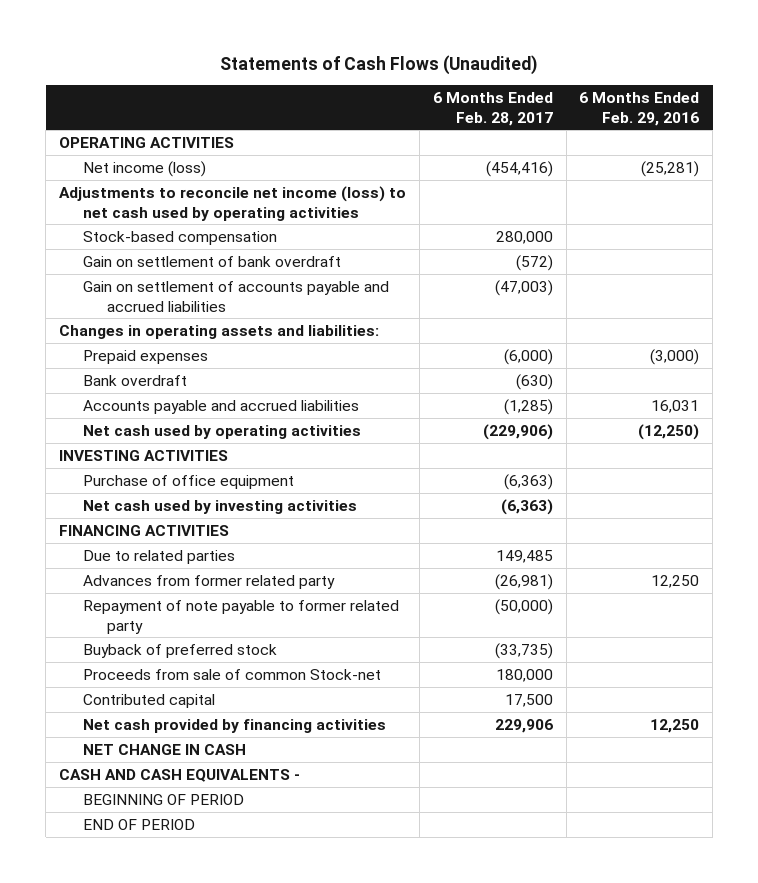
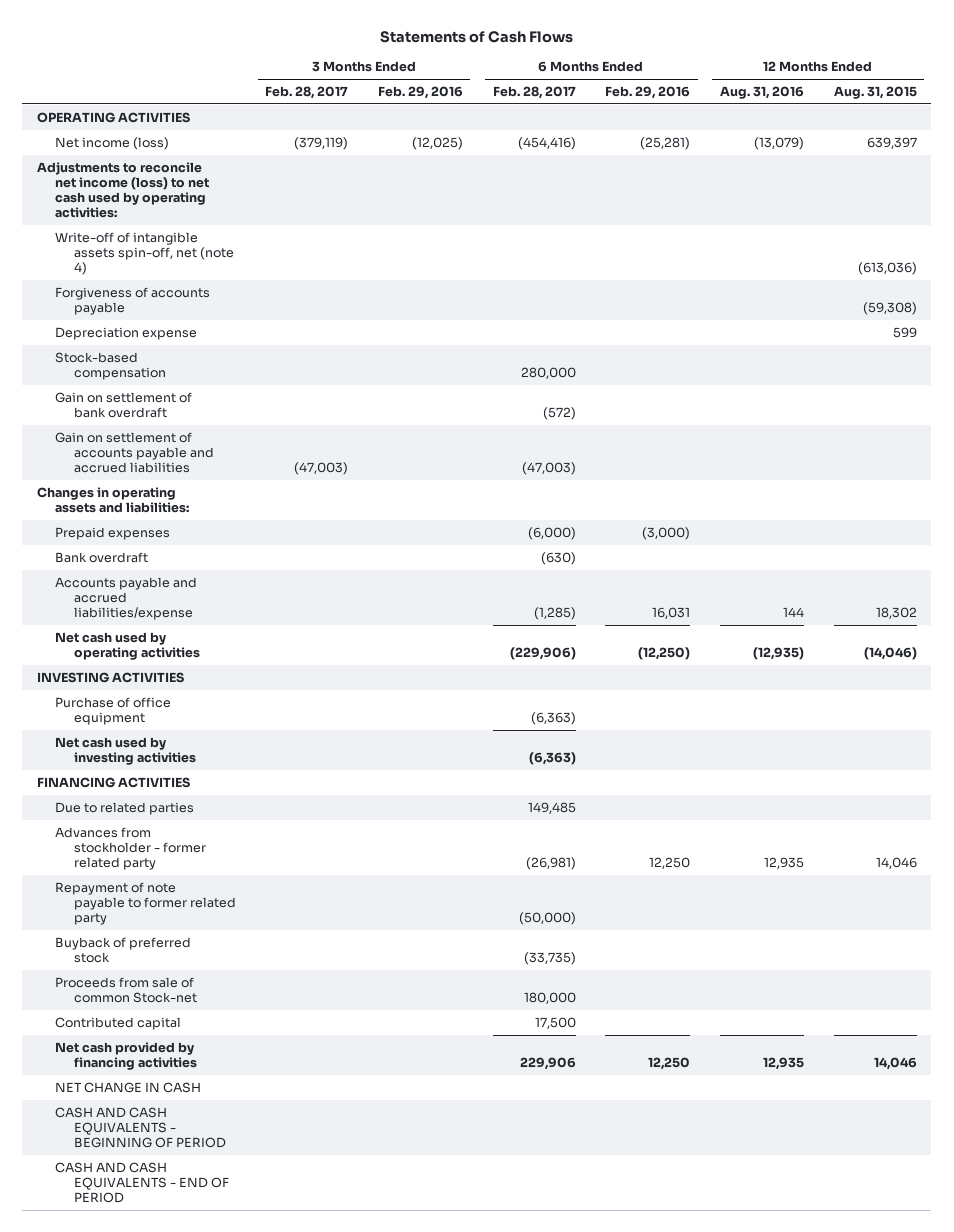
- Statements of Cash Flows (Unaudited)
+ Statements of Cash Flows
- | 6 Months Ended Feb. 28, 2017 | 6 Months Ended Feb. 29, 2016
+ | 3 Months Ended Feb. 28, 2017 | 3 Months Ended Feb. 29, 2016 | 6 Months Ended Feb. 28, 2017 | 6 Months Ended Feb. 29, 2016 | 12 Months Ended Aug. 31, 2016 | 12 Months Ended Aug. 31, 2015
- Adjustments to reconcile net income (loss) to net cash used by operating activities
+ Adjustments to reconcile net income (loss) to net cash used by operating activities:
+ Write-off of intangible assets spin-off, net (note 4) | | | | | | (613,036)
+ Forgiveness of accounts payable | | | | | | (59,308)
+ Depreciation expense | | | | | | 599
- Accounts payable and accrued liabilities | (1,285) | 16,031
+ Accounts payable and accrued liabilities/expense | | | (1,285) | 16,031 | 144 | 18,302
- Advances from former related party | (26,981) | 12,250
+ Advances from stockholder - former related party | | | (26,981) | 12,250 | 12,935 | 14,046
- CASH AND CASH EQUIVALENTS -
- BEGINNING OF PERIOD
- END OF PERIOD
+ CASH AND CASH EQUIVALENTS - BEGINNING OF PERIOD
+ CASH AND CASH EQUIVALENTS - END OF PERIOD

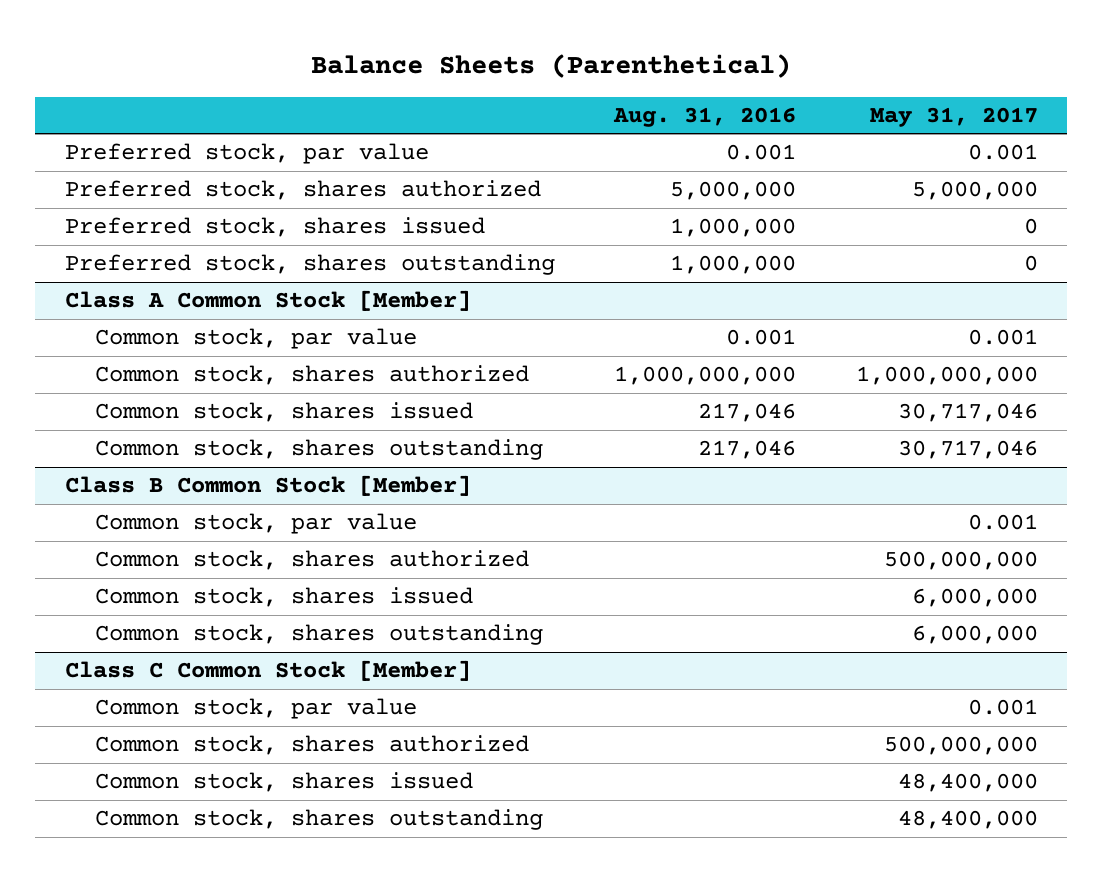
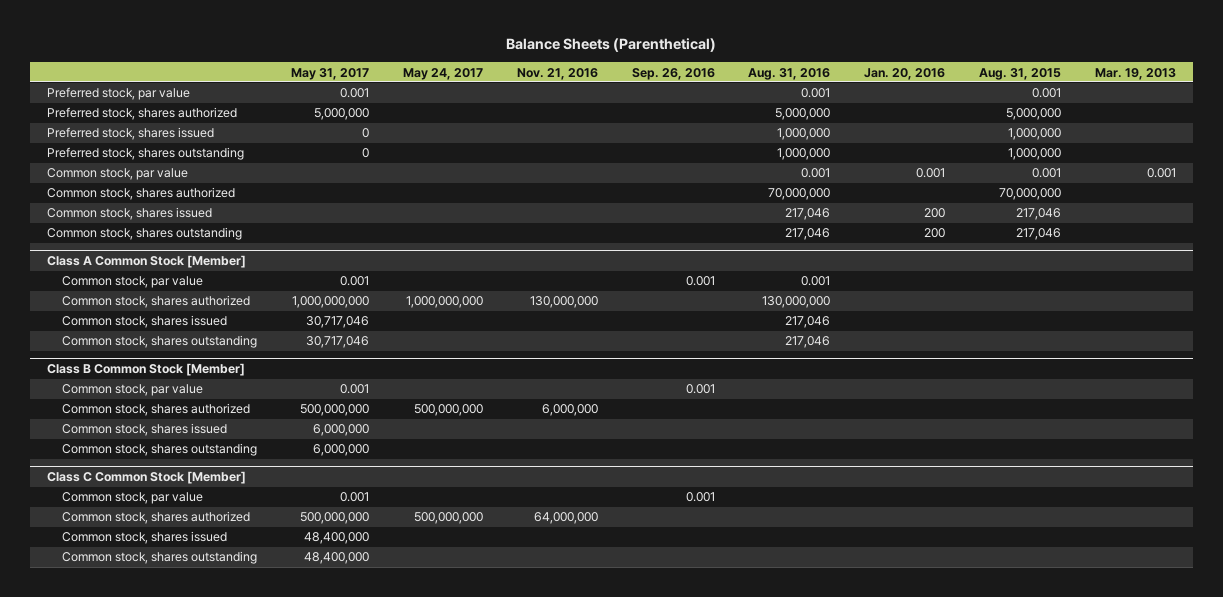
- | Aug. 31, 2016 | May 31, 2017
+ | May 31, 2017 | May 24, 2017 | Nov. 21, 2016 | Sep. 26, 2016 | Aug. 31, 2016 | Jan. 20, 2016 | Aug. 31, 2015 | Mar. 19, 2013
+ Common stock, par value | | | | | 0.001 | 0.001 | 0.001 | 0.001
+ Common stock, shares authorized | | | | | 70,000,000 | | 70,000,000 |
+ Common stock, shares issued | | | | | 217,046 | 200 | 217,046 |
+ Common stock, shares outstanding | | | | | 217,046 | 200 | 217,046 |
@ Class A Common Stock [Member]
- Common stock, shares authorized | 1,000,000,000 | 1,000,000,000
+ Common stock, shares authorized | 1,000,000,000 | 1,000,000,000 | 130,000,000 | | 130,000,000 | | |

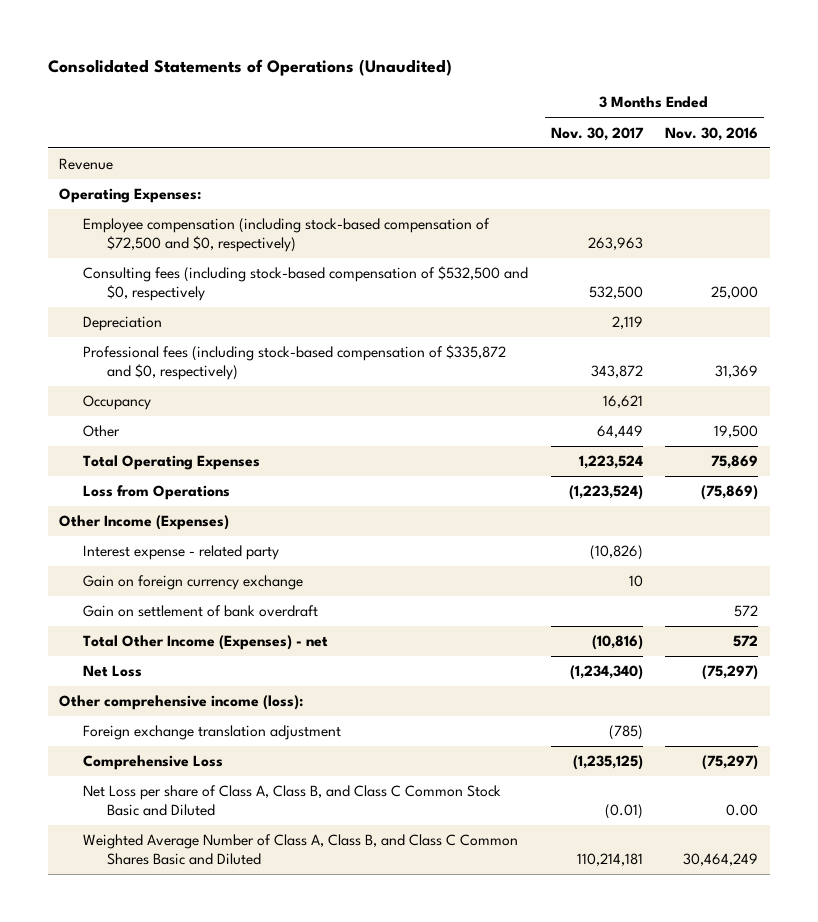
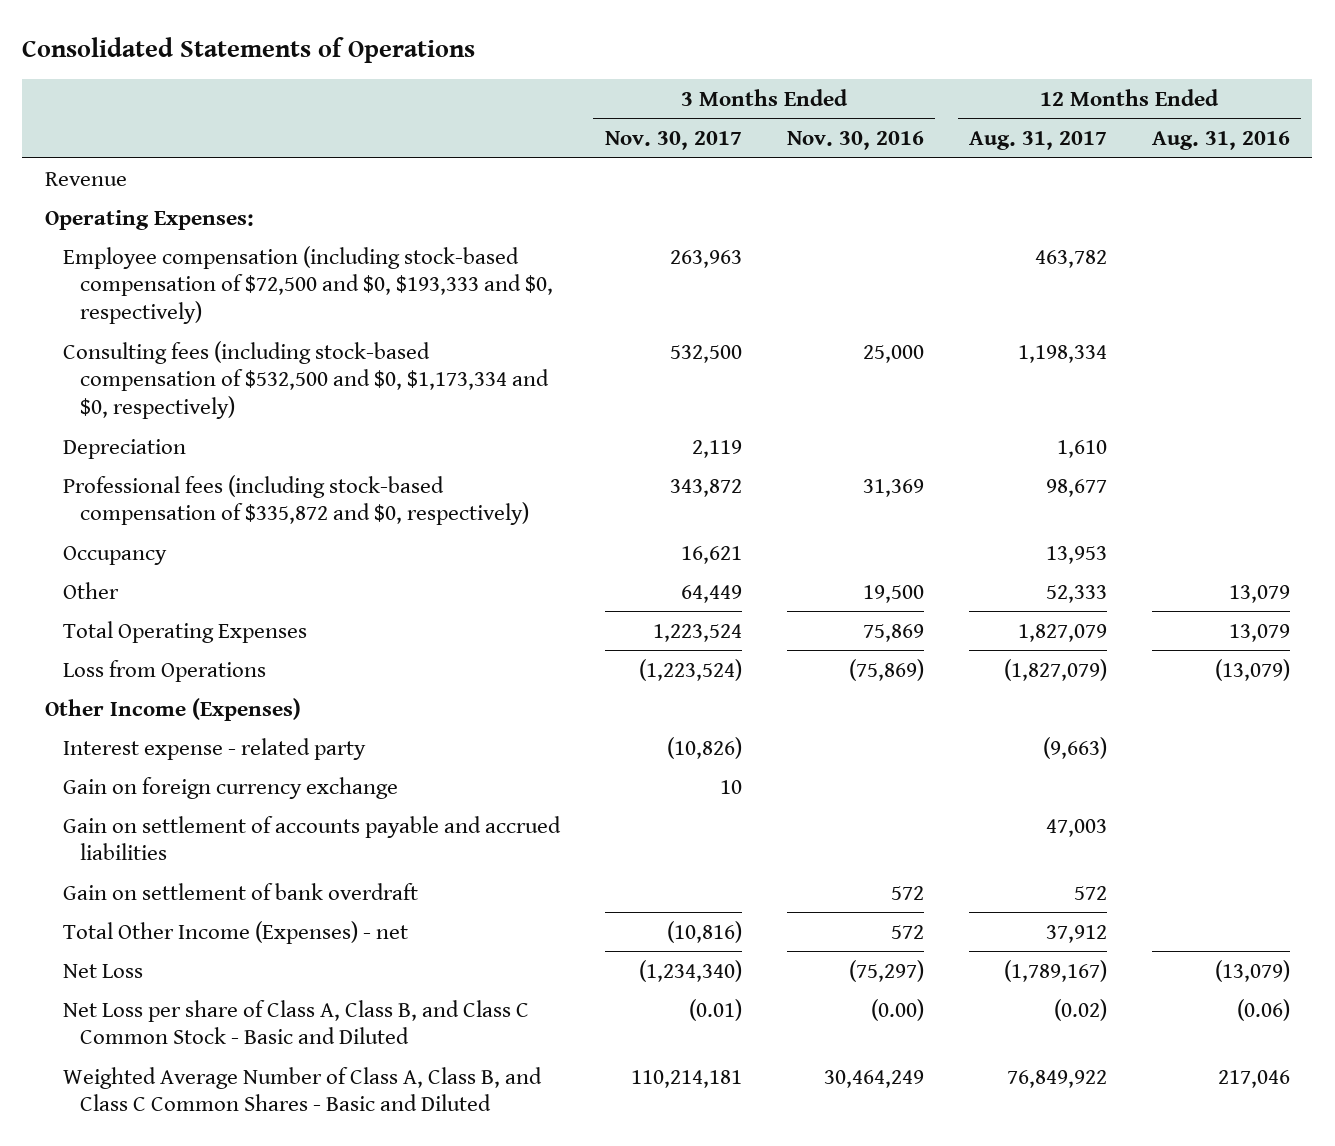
- Consolidated Statements of Operations (Unaudited)
+ Consolidated Statements of Operations
- | 3 Months Ended Nov. 30, 2017 | 3 Months Ended Nov. 30, 2016
+ | 3 Months Ended Nov. 30, 2017 | 3 Months Ended Nov. 30, 2016 | 12 Months Ended Aug. 31, 2017 | 12 Months Ended Aug. 31, 2016
- Employee compensation (including stock-based compensation of $72,500 and $0, respectively) | 263,963 |
- Consulting fees (including stock-based compensation of $532,500 and $0, respectively | 532,500 | 25,000
+ Employee compensation (including stock-based compensation of $72,500 and $0, $193,333 and $0, respectively) | 263,963 | | 463,782 |
+ Consulting fees (including stock-based compensation of $532,500 and $0, $1,173,334 and $0, respectively) | 532,500 | 25,000 | 1,198,334 |
+ Gain on settlement of accounts payable and accrued liabilities | | | 47,003 |
- Other comprehensive income (loss):
- Foreign exchange translation adjustment | (785) |
- Comprehensive Loss | (1,235,125) | (75,297)
- Net Loss per share of Class A, Class B, and Class C Common Stock Basic and Diluted | (0.01) | 0.00
- Weighted Average Number of Class A, Class B, and Class C Common Shares Basic and Diluted | 110,214,181 | 30,464,249
+ Net Loss per share of Class A, Class B, and Class C Common Stock - Basic and Diluted | (0.01) | (0.00) | (0.02) | (0.06)
+ Weighted Average Number of Class A, Class B, and Class C Common Shares - Basic and Diluted | 110,214,181 | 30,464,249 | 76,849,922 | 217,046

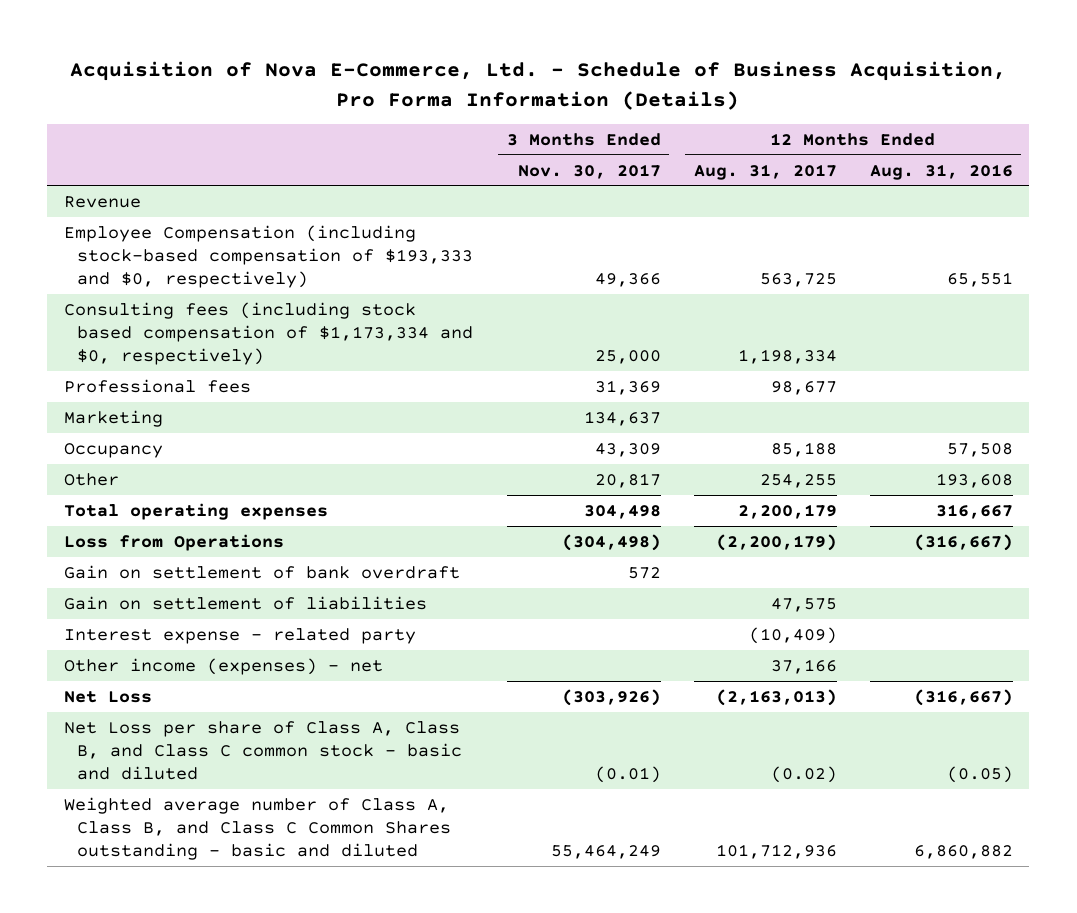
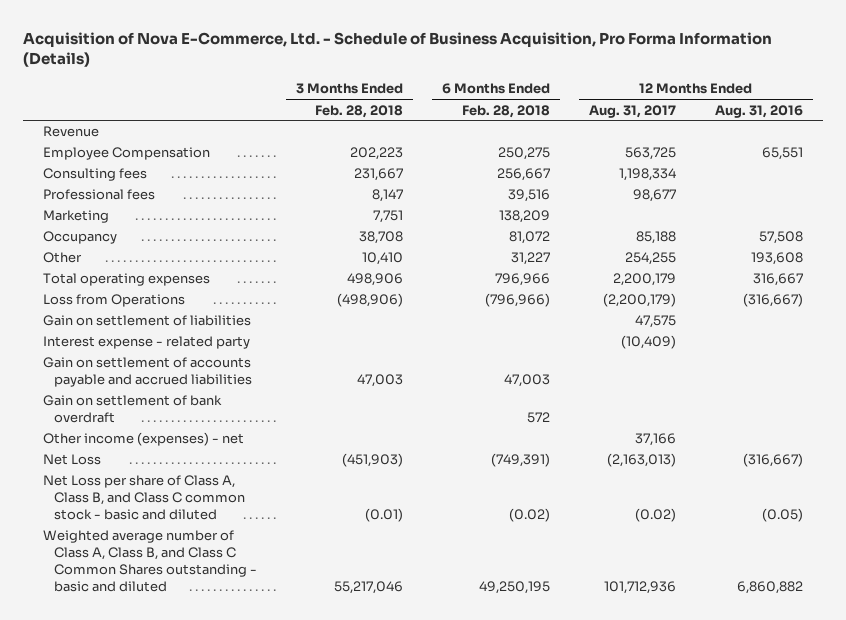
- | 3 Months Ended Nov. 30, 2017 | 12 Months Ended Aug. 31, 2017 | 12 Months Ended Aug. 31, 2016
+ | 3 Months Ended Feb. 28, 2018 | 6 Months Ended Feb. 28, 2018 | 12 Months Ended Aug. 31, 2017 | 12 Months Ended Aug. 31, 2016
- Employee Compensation (including stock-based compensation of $193,333 and $0, respectively) | 49,366 | 563,725 | 65,551
- Consulting fees (including stock based compensation of $1,173,334 and $0, respectively) | 25,000 | 1,198,334 |
+ Employee Compensation | 202,223 | 250,275 | 563,725 | 65,551
+ Consulting fees | 231,667 | 256,667 | 1,198,334 |
+ Gain on settlement of accounts payable and accrued liabilities | 47,003 | 47,003 | |
moved down: Gain on settlement of bank overdraft | | 572 | |

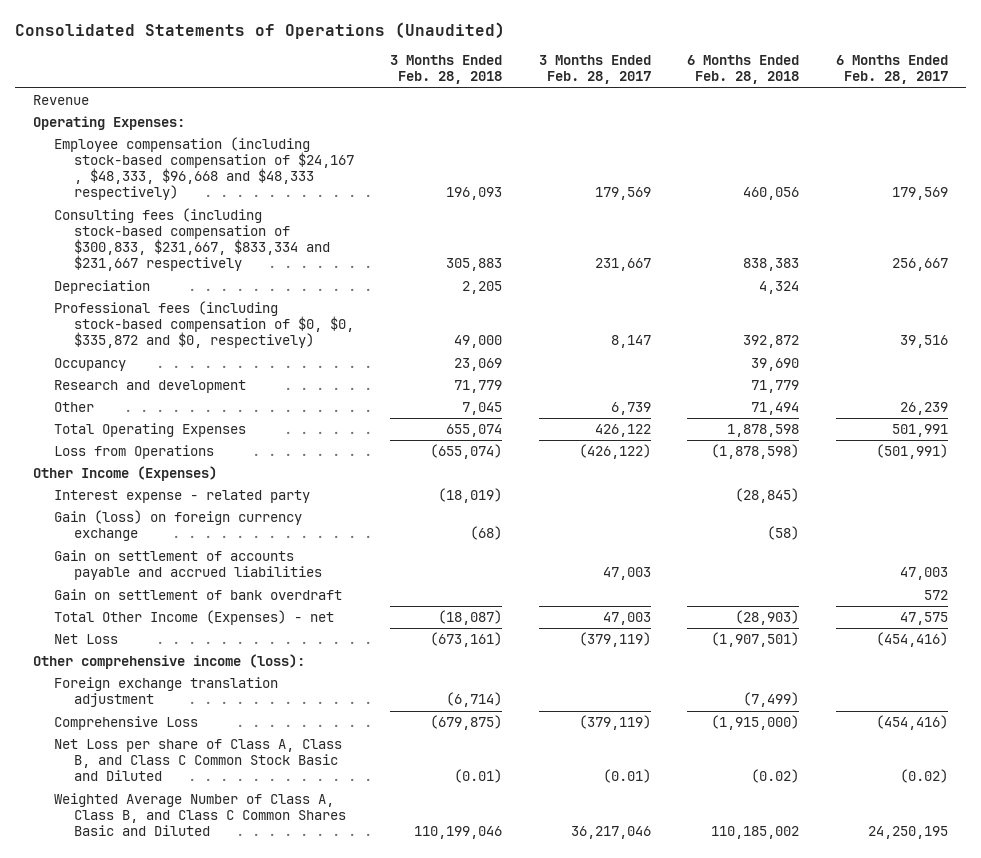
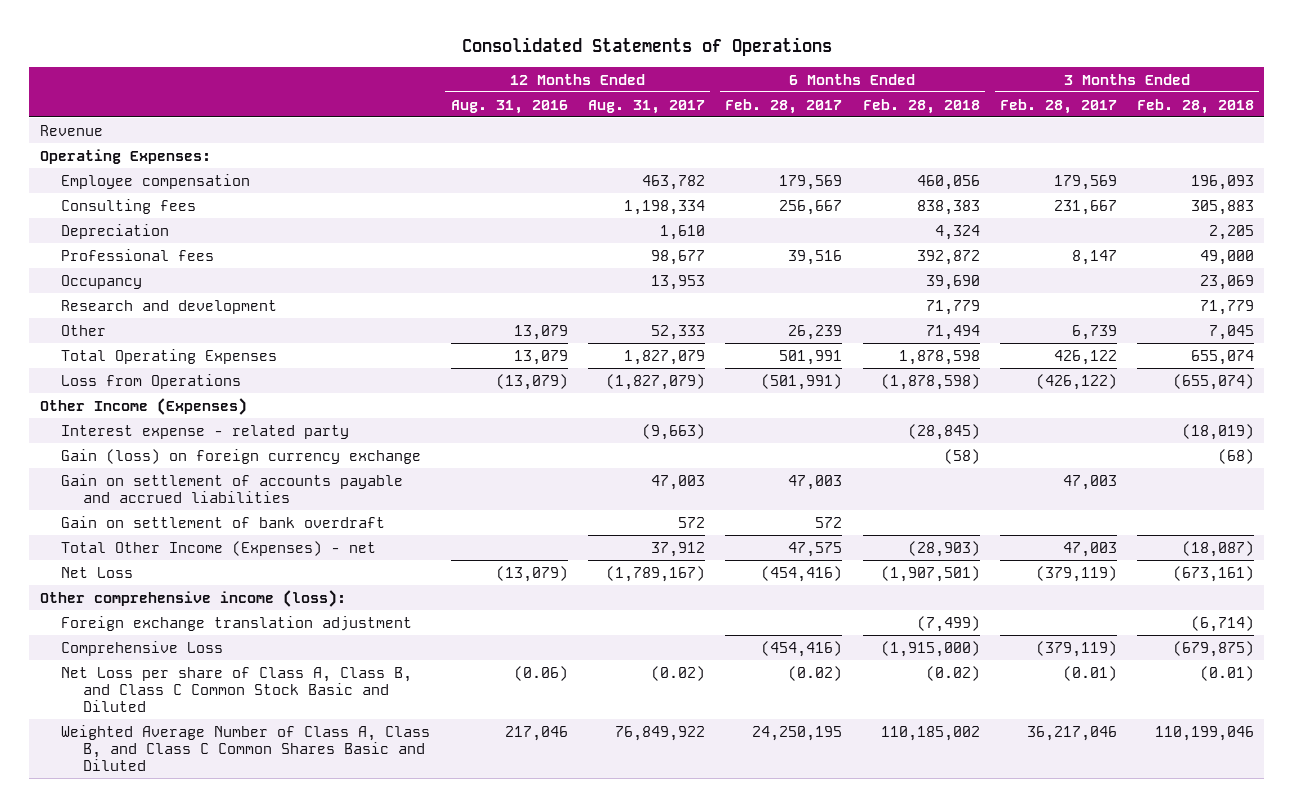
- Consolidated Statements of Operations (Unaudited)
+ Consolidated Statements of Operations
- | 3 Months Ended Feb. 28, 2018 | 3 Months Ended Feb. 28, 2017 | 6 Months Ended Feb. 28, 2018 | 6 Months Ended Feb. 28, 2017
+ | 12 Months Ended Aug. 31, 2016 | 12 Months Ended Aug. 31, 2017 | 6 Months Ended Feb. 28, 2017 | 6 Months Ended Feb. 28, 2018 | 3 Months Ended Feb. 28, 2017 | 3 Months Ended Feb. 28, 2018
- Employee compensation (including stock-based compensation of $24,167 , $48,333, $96,668 and $48,333 respectively) | 196,093 | 179,569 | 460,056 | 179,569
- Consulting fees (including stock-based compensation of $300,833, $231,667, $833,334 and $231,667 respectively | 305,883 | 231,667 | 838,383 | 256,667
+ Employee compensation | | 463,782 | 179,569 | 460,056 | 179,569 | 196,093
+ Consulting fees | | 1,198,334 | 256,667 | 838,383 | 231,667 | 305,883
- Professional fees (including stock-based compensation of $0, $0, $335,872 and $0, respectively) | 49,000 | 8,147 | 392,872 | 39,516
+ Professional fees | | 98,677 | 39,516 | 392,872 | 8,147 | 49,000

